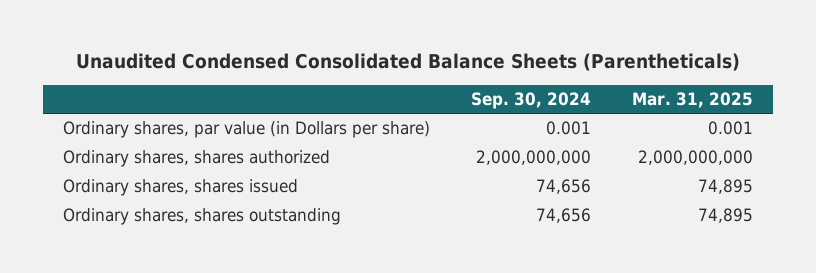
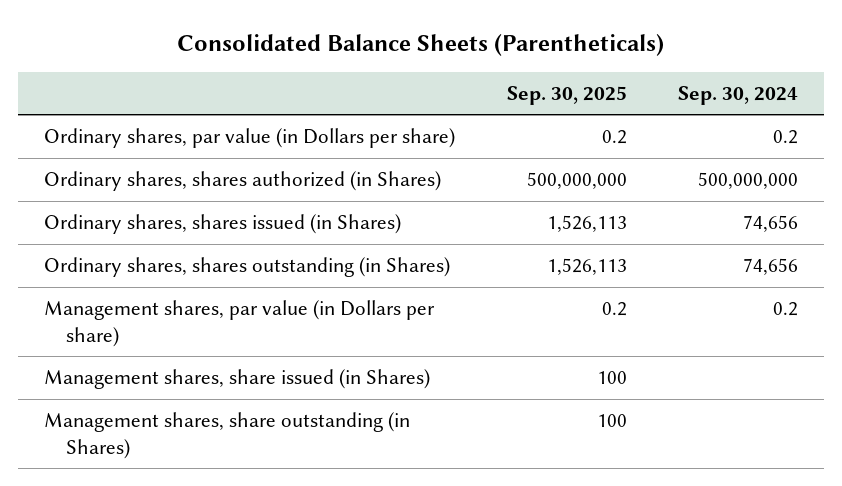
- Unaudited Condensed Consolidated Balance Sheets (Parentheticals)
+ Consolidated Balance Sheets (Parentheticals)
- | Sep. 30, 2024 | Mar. 31, 2025
+ | Sep. 30, 2025 | Sep. 30, 2024
- Ordinary shares, par value (in Dollars per share) | 0.001 | 0.001
- Ordinary shares, shares authorized | 2,000,000,000 | 2,000,000,000
- Ordinary shares, shares issued | 74,656 | 74,895
- Ordinary shares, shares outstanding | 74,656 | 74,895
+ Ordinary shares, par value (in Dollars per share) | 0.2 | 0.2
+ Ordinary shares, shares authorized (in Shares) | 500,000,000 | 500,000,000
+ Ordinary shares, shares issued (in Shares) | 1,526,113 | 74,656
+ Ordinary shares, shares outstanding (in Shares) | 1,526,113 | 74,656
+ Management shares, par value (in Dollars per share) | 0.2 | 0.2
+ Management shares, share issued (in Shares) | 100 |
+ Management shares, share outstanding (in Shares) | 100 |

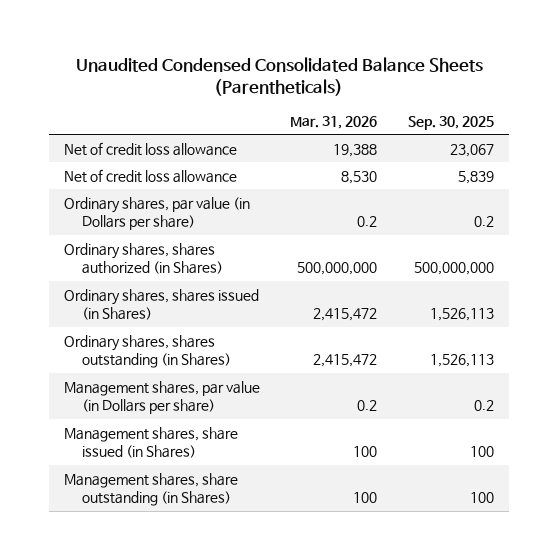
- Consolidated Balance Sheets (Parentheticals)
+ Unaudited Condensed Consolidated Balance Sheets (Parentheticals)
- | Sep. 30, 2025 | Sep. 30, 2024
+ | Mar. 31, 2026 | Sep. 30, 2025
+ Net of credit loss allowance | 19,388 | 23,067
+ Net of credit loss allowance | 8,530 | 5,839

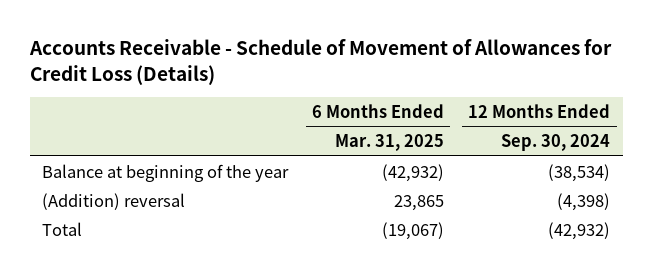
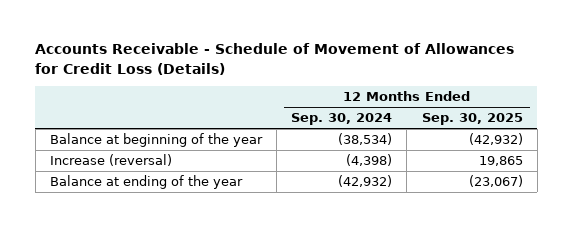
- | 6 Months Ended Mar. 31, 2025 | 12 Months Ended Sep. 30, 2024
+ | 12 Months Ended Sep. 30, 2024 | 12 Months Ended Sep. 30, 2025
- (Addition) reversal | 23,865 | (4,398)
- Total | (19,067) | (42,932)
+ Increase (reversal) | (4,398) | 19,865
+ Balance at ending of the year | (42,932) | (23,067)

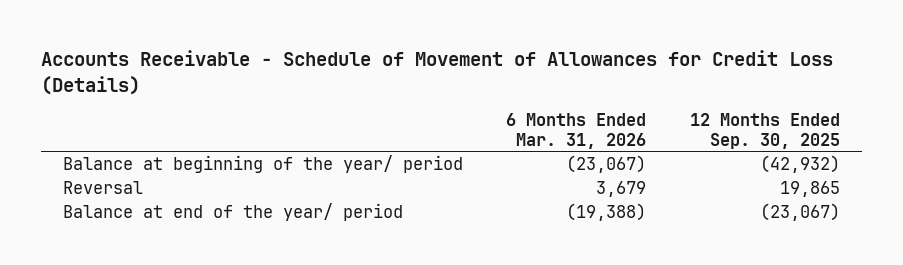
- | 12 Months Ended Sep. 30, 2024 | 12 Months Ended Sep. 30, 2025
+ | 6 Months Ended Mar. 31, 2026 | 12 Months Ended Sep. 30, 2025
- Balance at beginning of the year | (38,534) | (42,932)
- Increase (reversal) | (4,398) | 19,865
- Balance at ending of the year | (42,932) | (23,067)
+ Balance at beginning of the year/ period | (23,067) | (42,932)
+ Reversal | 3,679 | 19,865
+ Balance at end of the year/ period | (19,388) | (23,067)

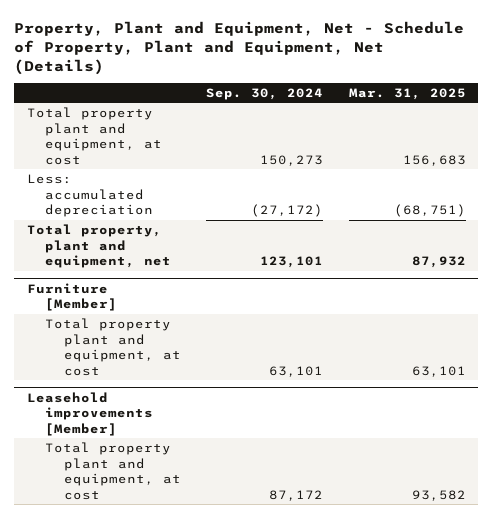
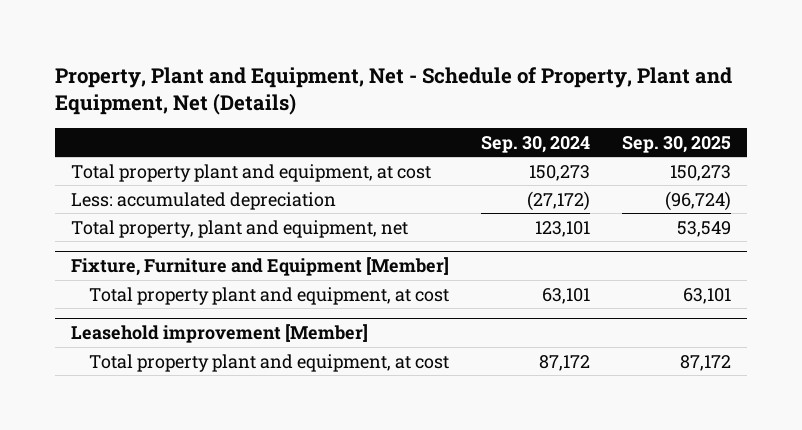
- | Sep. 30, 2024 | Mar. 31, 2025
+ | Sep. 30, 2024 | Sep. 30, 2025
- Furniture [Member]
+ Fixture, Furniture and Equipment [Member]
- Leasehold improvements [Member]
+ Leasehold improvement [Member]

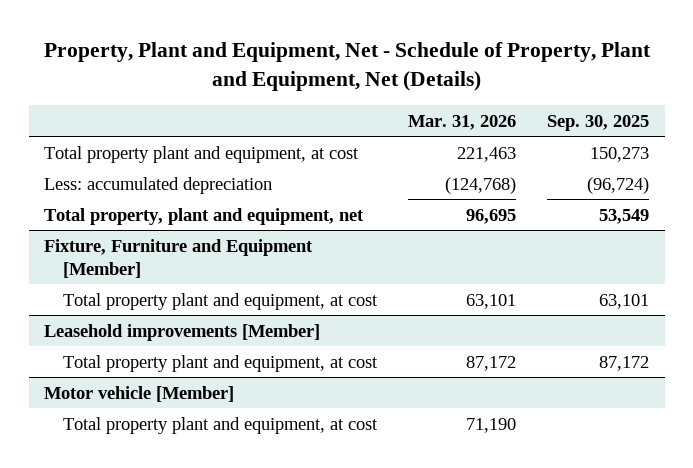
- | Sep. 30, 2024 | Sep. 30, 2025
+ | Mar. 31, 2026 | Sep. 30, 2025
- Leasehold improvement [Member]
+ Leasehold improvements [Member]
+ Motor vehicle [Member]
+ Total property plant and equipment, at cost | 71,190 |

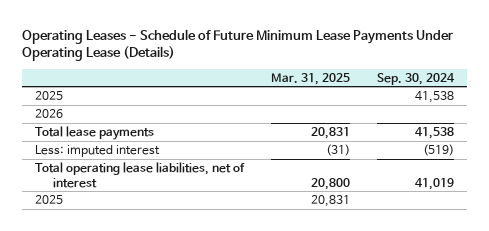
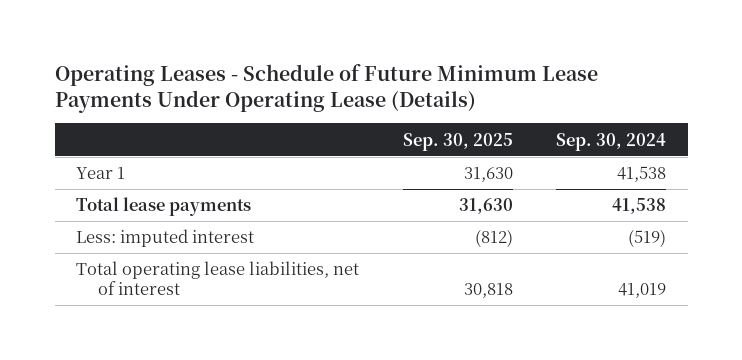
- | Mar. 31, 2025 | Sep. 30, 2024
+ | Sep. 30, 2025 | Sep. 30, 2024
- 2025 | | 41,538
- 2026
+ Year 1 | 31,630 | 41,538
- 2025 | 20,831 |

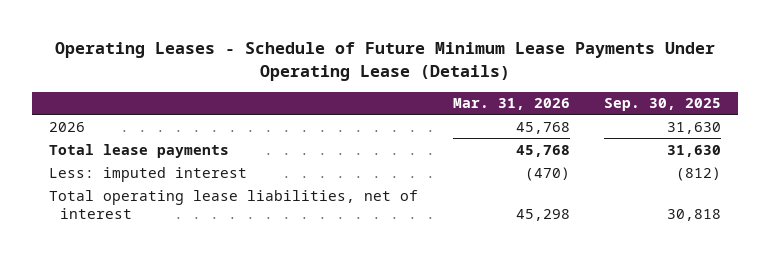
- | Sep. 30, 2025 | Sep. 30, 2024
+ | Mar. 31, 2026 | Sep. 30, 2025
- Year 1 | 31,630 | 41,538
+ 2026 | 45,768 | 31,630

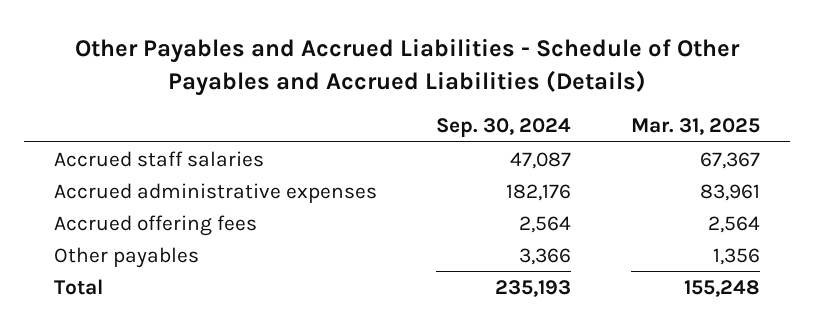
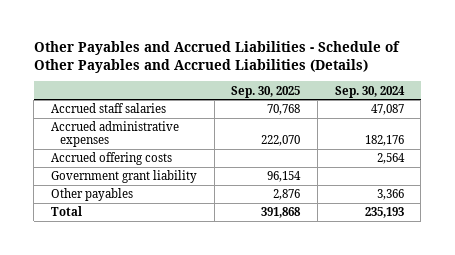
- | Sep. 30, 2024 | Mar. 31, 2025
+ | Sep. 30, 2025 | Sep. 30, 2024
- Accrued offering fees | 2,564 | 2,564
+ Accrued offering costs | | 2,564
+ Government grant liability | 96,154 |

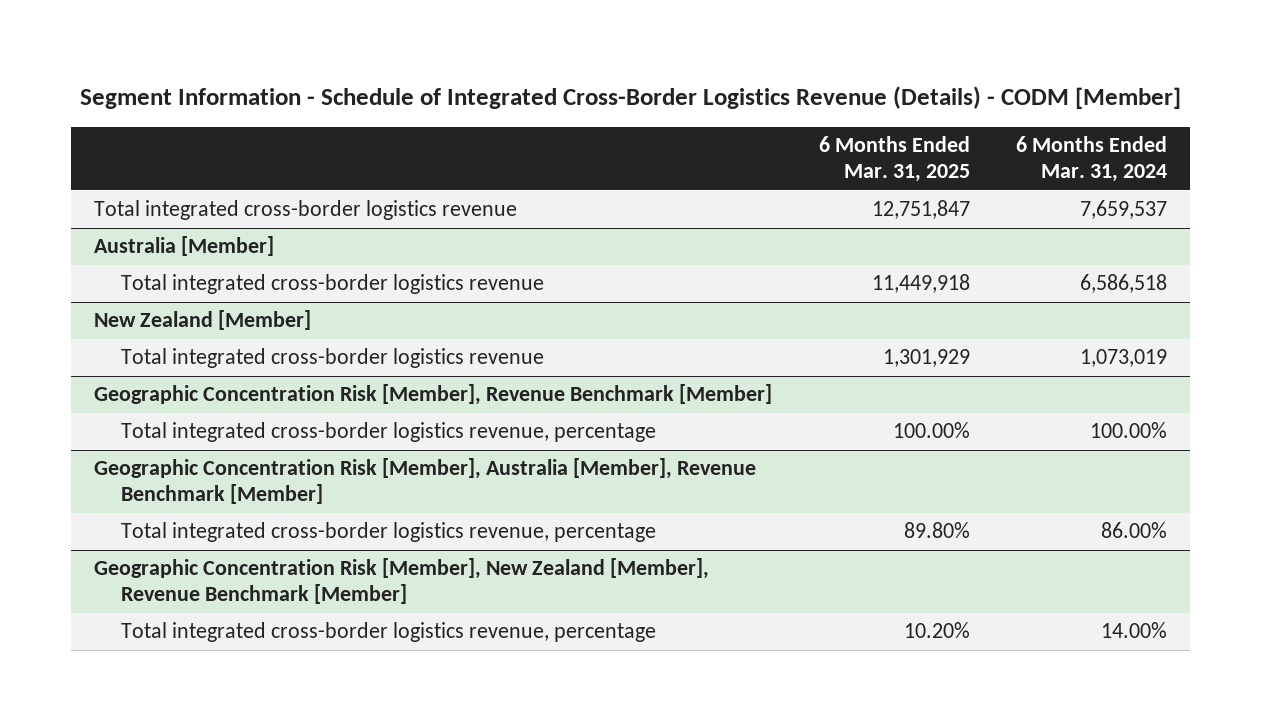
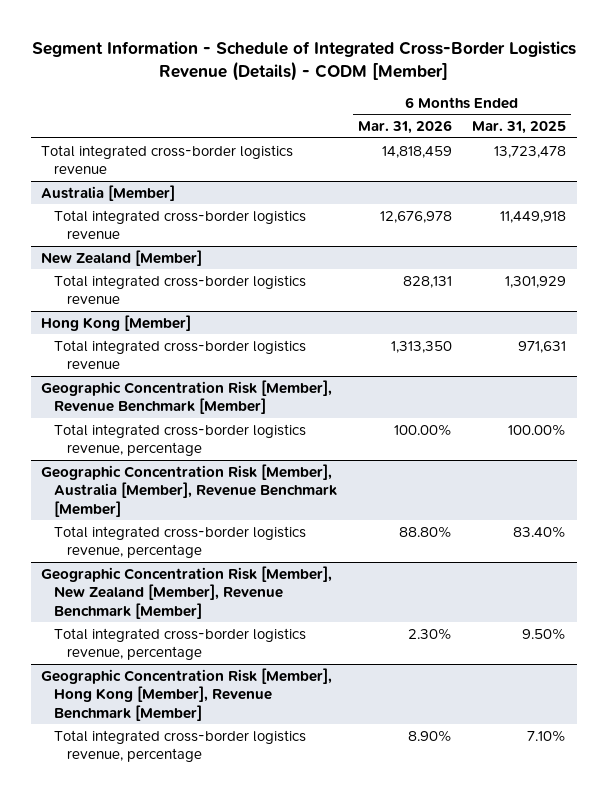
- | 6 Months Ended Mar. 31, 2025 | 6 Months Ended Mar. 31, 2024
+ | 6 Months Ended Mar. 31, 2026 | 6 Months Ended Mar. 31, 2025
- Total integrated cross-border logistics revenue | 12,751,847 | 7,659,537
+ Total integrated cross-border logistics revenue | 14,818,459 | 13,723,478
+ Hong Kong [Member]
+ Total integrated cross-border logistics revenue | 1,313,350 | 971,631
@ Geographic Concentration Risk [Member], Australia [Member], Revenue Benchmark [Member]
- Total integrated cross-border logistics revenue, percentage | 89.80% | 86.00%
+ Total integrated cross-border logistics revenue, percentage | 88.80% | 83.40%
@ Geographic Concentration Risk [Member], New Zealand [Member], Revenue Benchmark [Member]
- Total integrated cross-border logistics revenue, percentage | 10.20% | 14.00%
+ Total integrated cross-border logistics revenue, percentage | 2.30% | 9.50%
+ Geographic Concentration Risk [Member], Hong Kong [Member], Revenue Benchmark [Member]
+ Total integrated cross-border logistics revenue, percentage | 8.90% | 7.10%

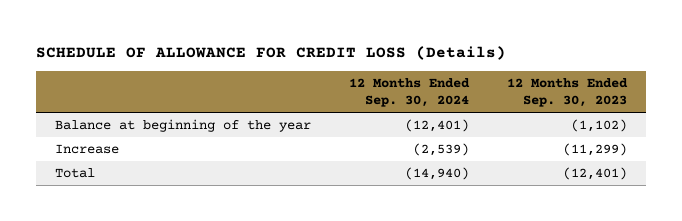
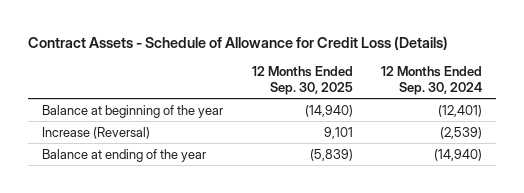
- SCHEDULE OF ALLOWANCE FOR CREDIT LOSS (Details)
+ Contract Assets - Schedule of Allowance for Credit Loss (Details)
- | 12 Months Ended Sep. 30, 2024 | 12 Months Ended Sep. 30, 2023
+ | 12 Months Ended Sep. 30, 2025 | 12 Months Ended Sep. 30, 2024
- Increase | (2,539) | (11,299)
- Total | (14,940) | (12,401)
+ Increase (Reversal) | 9,101 | (2,539)
+ Balance at ending of the year | (5,839) | (14,940)

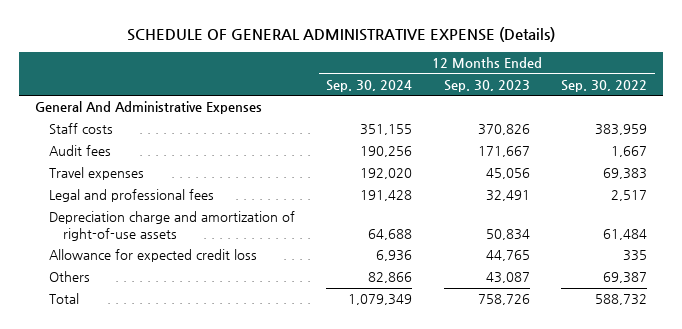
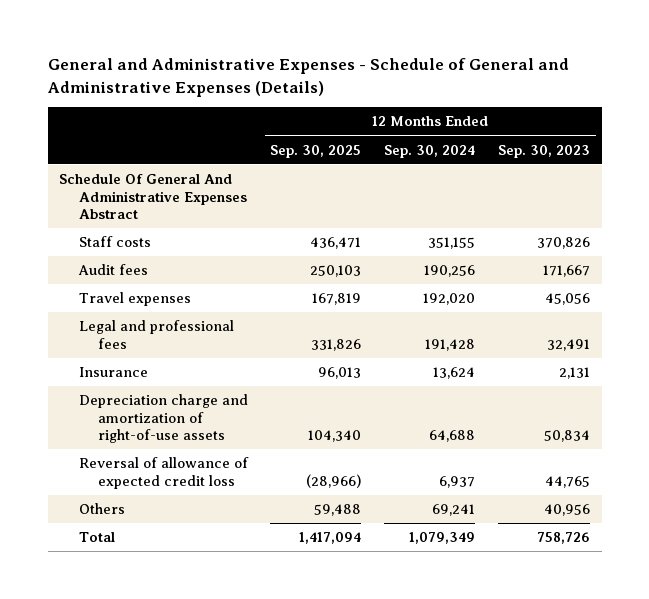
- SCHEDULE OF GENERAL ADMINISTRATIVE EXPENSE (Details)
+ General and Administrative Expenses - Schedule of General and Administrative Expenses (Details)
- | 12 Months Ended Sep. 30, 2024 | 12 Months Ended Sep. 30, 2023 | 12 Months Ended Sep. 30, 2022
+ | 12 Months Ended Sep. 30, 2025 | 12 Months Ended Sep. 30, 2024 | 12 Months Ended Sep. 30, 2023
- General And Administrative Expenses
+ Schedule Of General And Administrative Expenses Abstract
+ Insurance | 96,013 | 13,624 | 2,131
- Allowance for expected credit loss | 6,936 | 44,765 | 335
- Others | 82,866 | 43,087 | 69,387
+ Reversal of allowance of expected credit loss | (28,966) | 6,937 | 44,765
+ Others | 59,488 | 69,241 | 40,956

